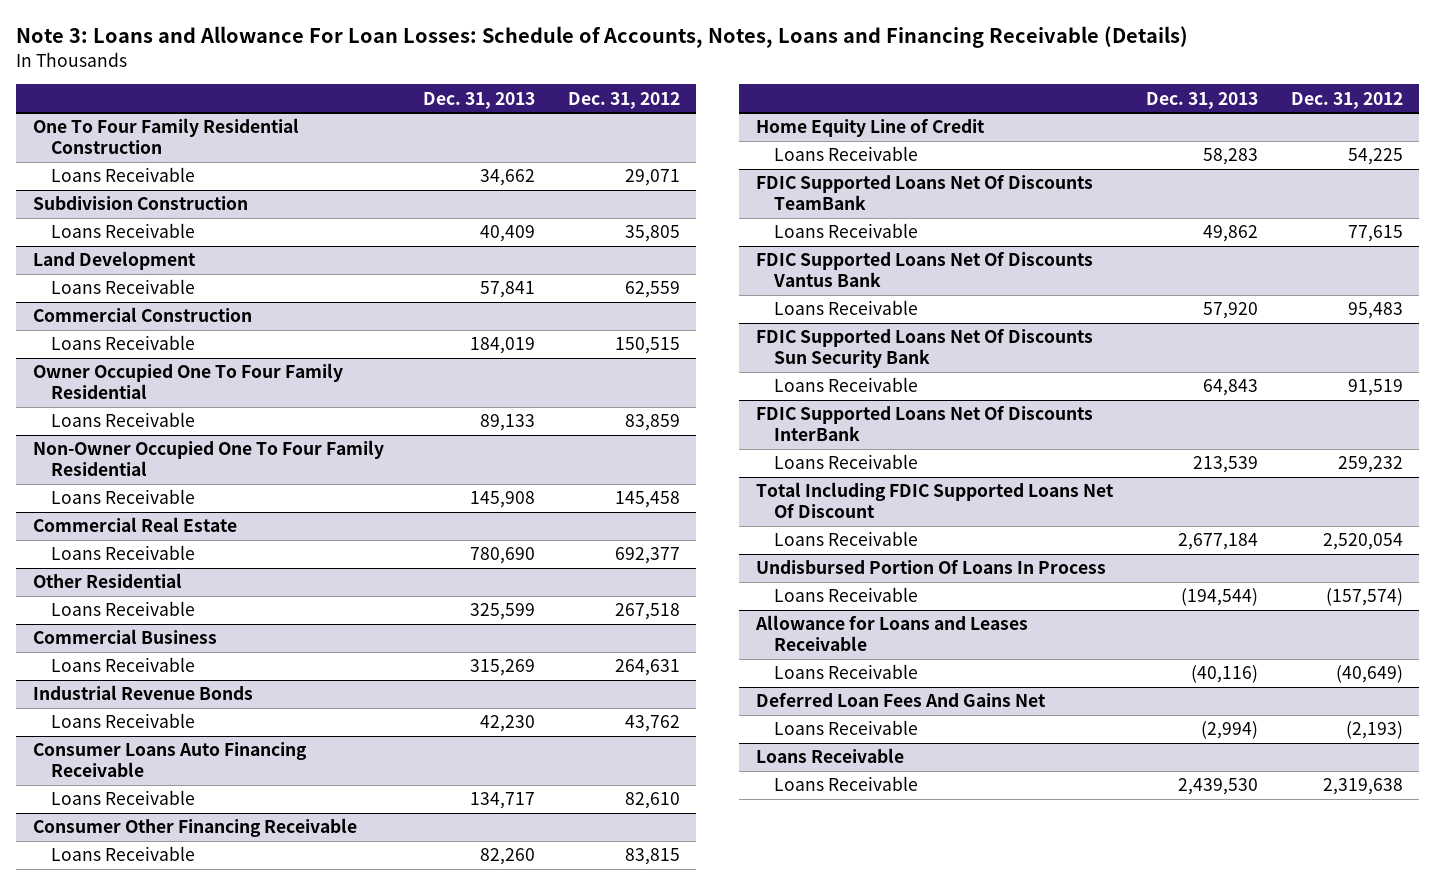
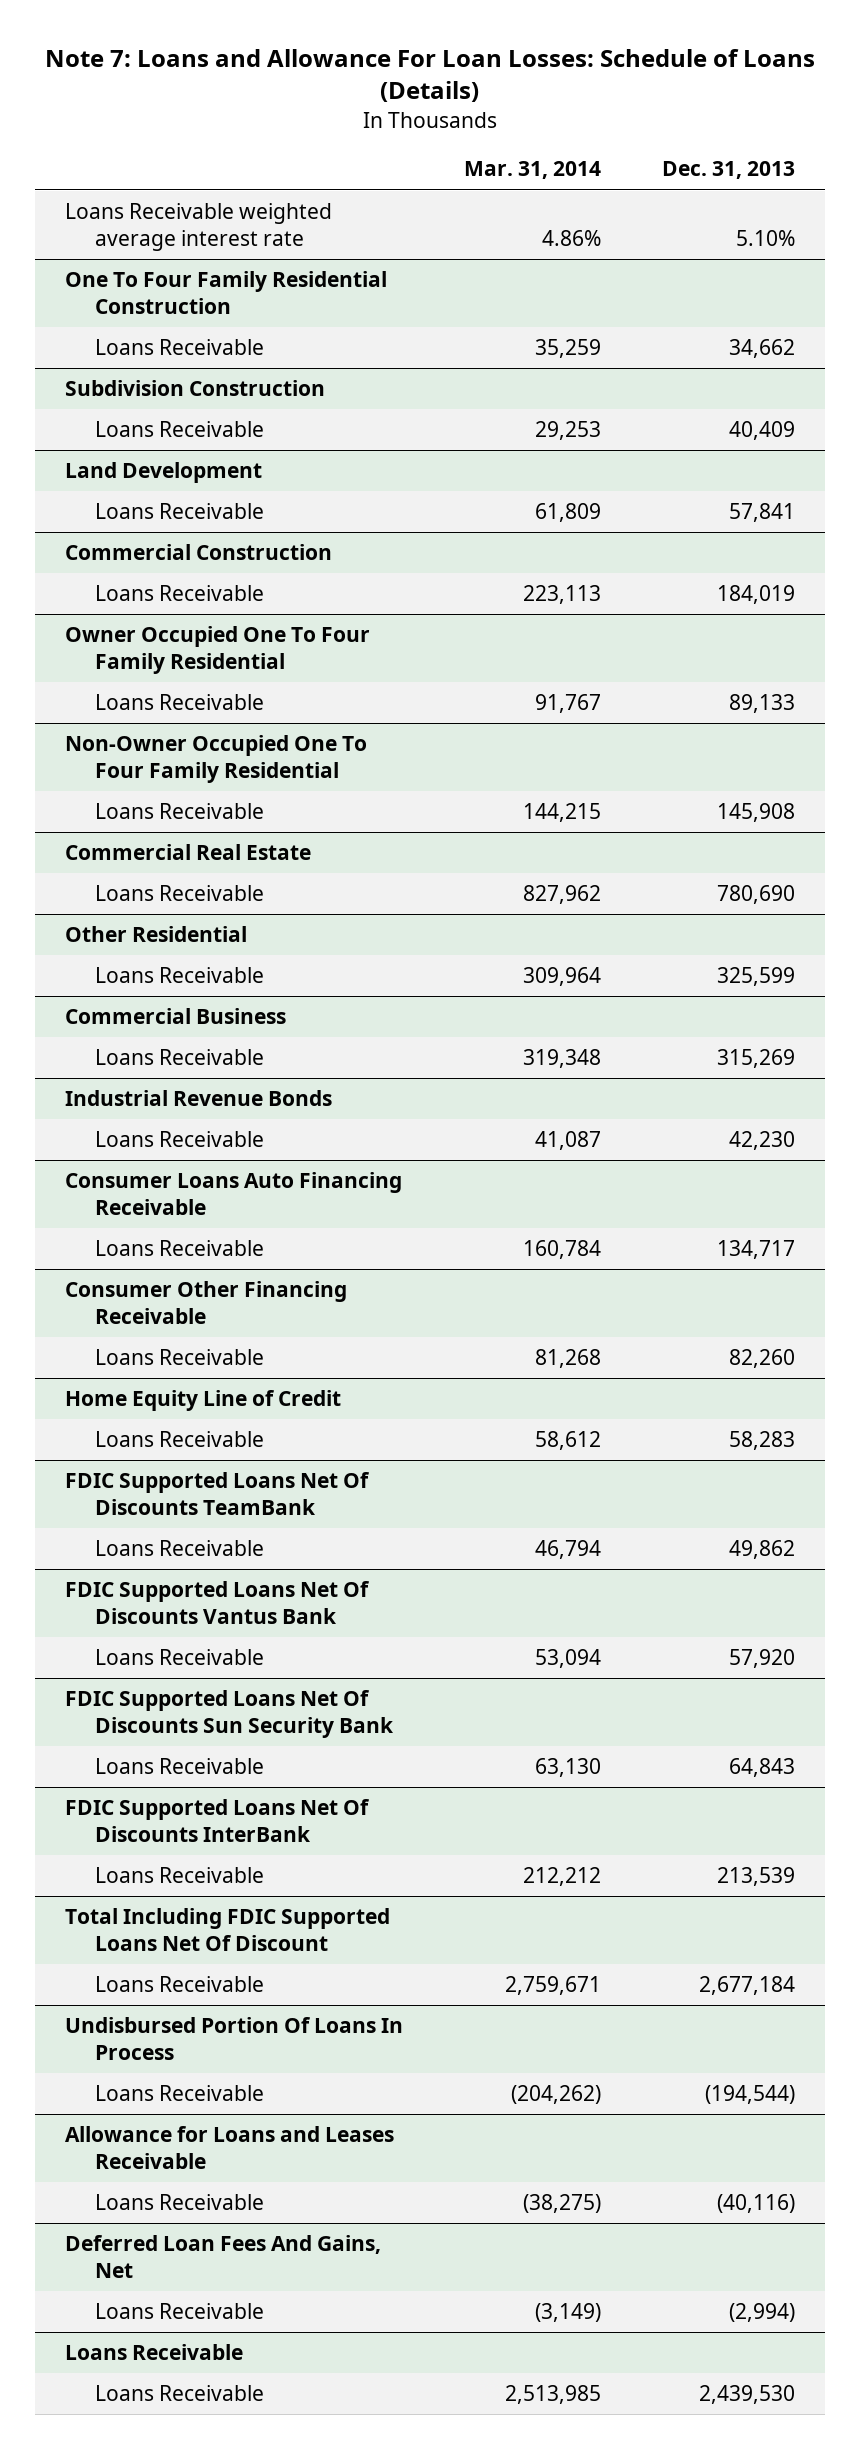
- Note 3: Loans and Allowance For Loan Losses: Schedule of Accounts, Notes, Loans and Financing Receivable (Details)
+ Note 7: Loans and Allowance For Loan Losses: Schedule of Loans (Details)
- | Dec. 31, 2013 | Dec. 31, 2012
+ | Mar. 31, 2014 | Dec. 31, 2013
+ Loans Receivable weighted average interest rate | 4.86% | 5.10%
- Deferred Loan Fees And Gains Net
+ Deferred Loan Fees And Gains, Net

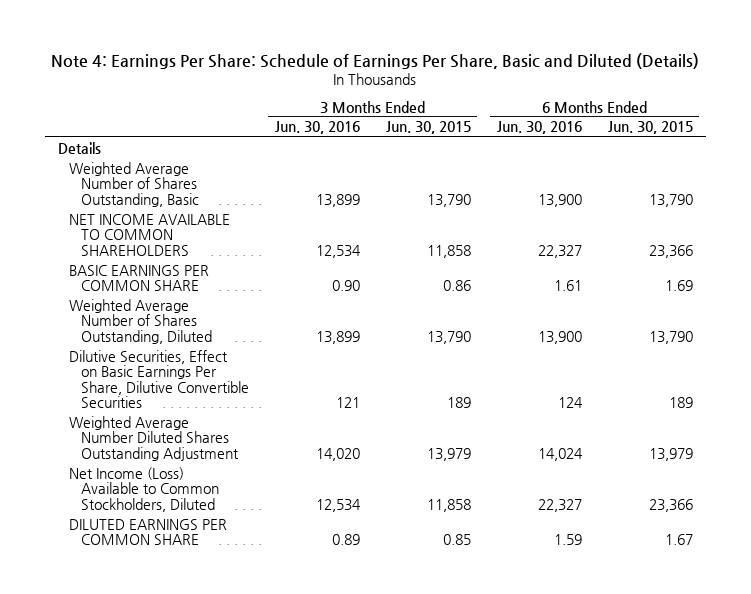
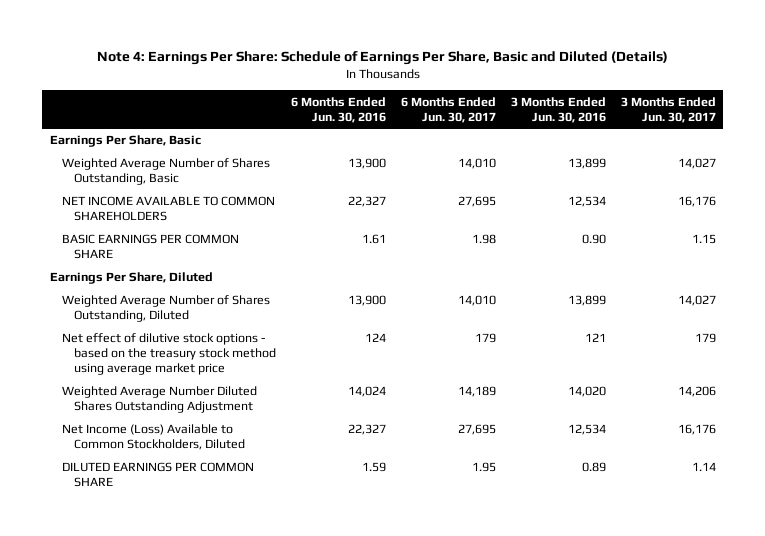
- | 3 Months Ended Jun. 30, 2016 | 3 Months Ended Jun. 30, 2015 | 6 Months Ended Jun. 30, 2016 | 6 Months Ended Jun. 30, 2015
+ | 6 Months Ended Jun. 30, 2016 | 6 Months Ended Jun. 30, 2017 | 3 Months Ended Jun. 30, 2016 | 3 Months Ended Jun. 30, 2017
- Details
+ Earnings Per Share, Basic
+ Earnings Per Share, Diluted
- Dilutive Securities, Effect on Basic Earnings Per Share, Dilutive Convertible Securities | 121 | 189 | 124 | 189
+ Net effect of dilutive stock options - based on the treasury stock method using average market price | 124 | 179 | 121 | 179

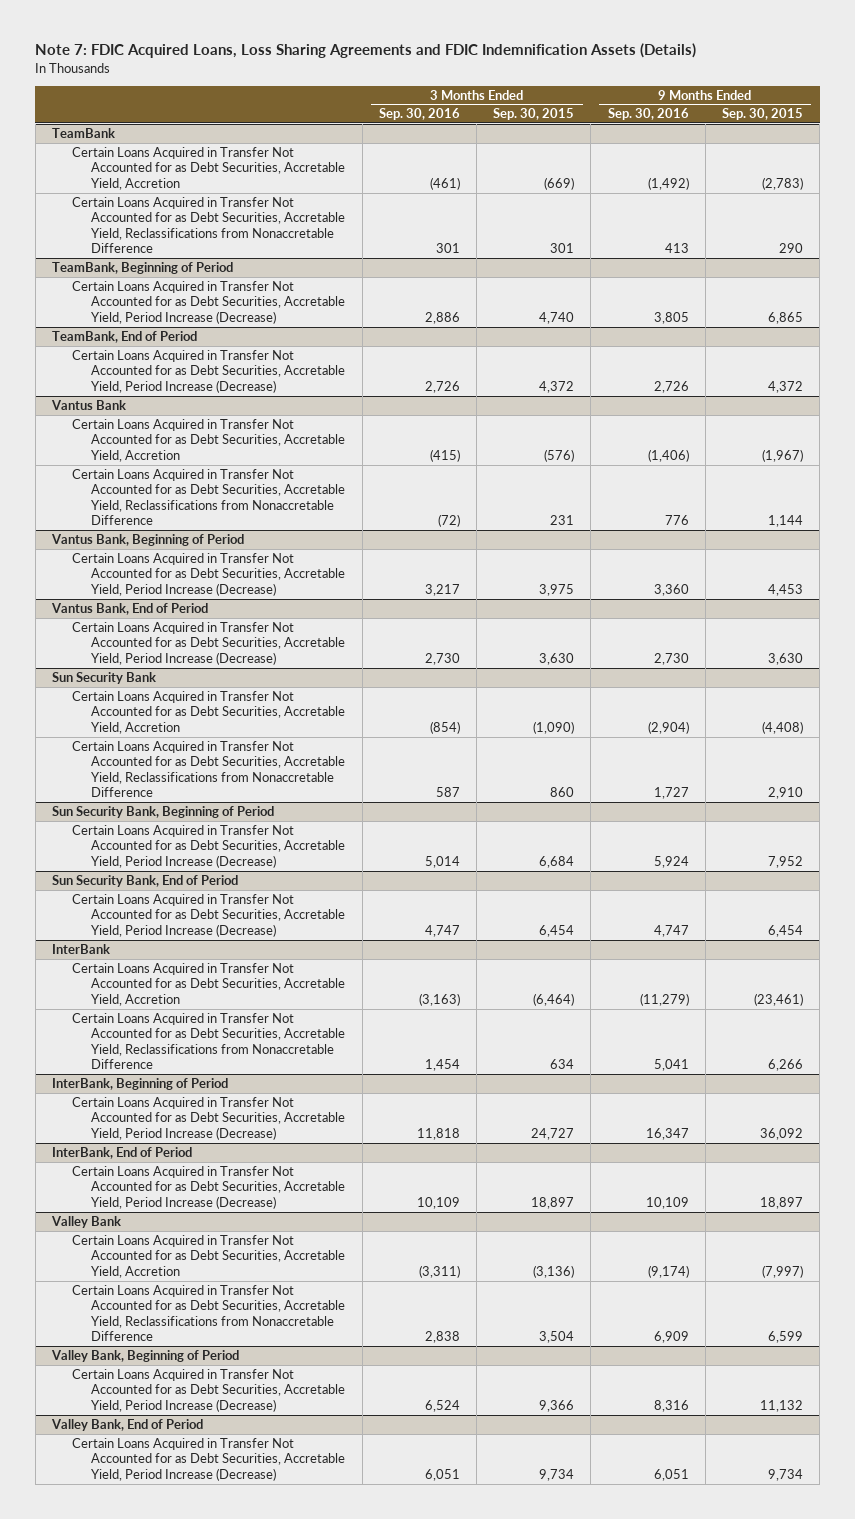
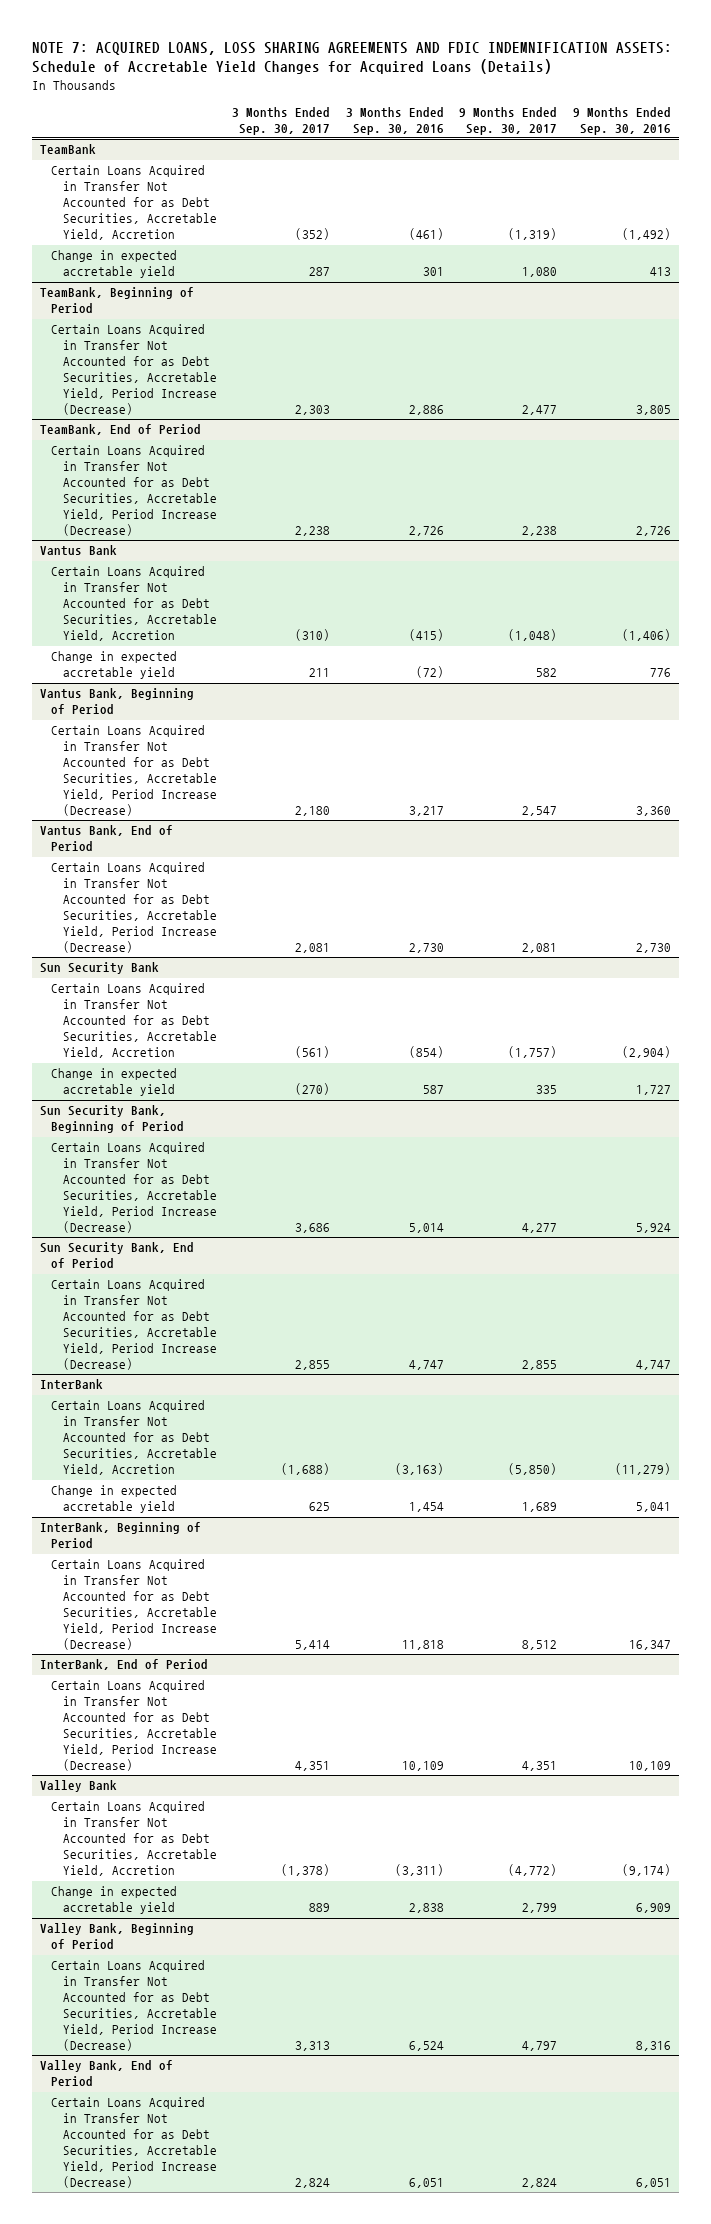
- Note 7: FDIC Acquired Loans, Loss Sharing Agreements and FDIC Indemnification Assets (Details)
+ NOTE 7: ACQUIRED LOANS, LOSS SHARING AGREEMENTS AND FDIC INDEMNIFICATION ASSETS: Schedule of Accretable Yield Changes for Acquired Loans (Details)
- | 3 Months Ended Sep. 30, 2016 | 3 Months Ended Sep. 30, 2015 | 9 Months Ended Sep. 30, 2016 | 9 Months Ended Sep. 30, 2015
+ | 3 Months Ended Sep. 30, 2017 | 3 Months Ended Sep. 30, 2016 | 9 Months Ended Sep. 30, 2017 | 9 Months Ended Sep. 30, 2016
@ TeamBank
- Certain Loans Acquired in Transfer Not Accounted for as Debt Securities, Accretable Yield, Reclassifications from Nonaccretable Difference | 301 | 301 | 413 | 290
+ Change in expected accretable yield | 287 | 301 | 1,080 | 413
@ Vantus Bank
- Certain Loans Acquired in Transfer Not Accounted for as Debt Securities, Accretable Yield, Reclassifications from Nonaccretable Difference | (72) | 231 | 776 | 1,144
+ Change in expected accretable yield | 211 | (72) | 582 | 776
@ Sun Security Bank
- Certain Loans Acquired in Transfer Not Accounted for as Debt Securities, Accretable Yield, Reclassifications from Nonaccretable Difference | 587 | 860 | 1,727 | 2,910
+ Change in expected accretable yield | (270) | 587 | 335 | 1,727
@ InterBank
- Certain Loans Acquired in Transfer Not Accounted for as Debt Securities, Accretable Yield, Reclassifications from Nonaccretable Difference | 1,454 | 634 | 5,041 | 6,266
+ Change in expected accretable yield | 625 | 1,454 | 1,689 | 5,041
@ Valley Bank
- Certain Loans Acquired in Transfer Not Accounted for as Debt Securities, Accretable Yield, Reclassifications from Nonaccretable Difference | 2,838 | 3,504 | 6,909 | 6,599
+ Change in expected accretable yield | 889 | 2,838 | 2,799 | 6,909

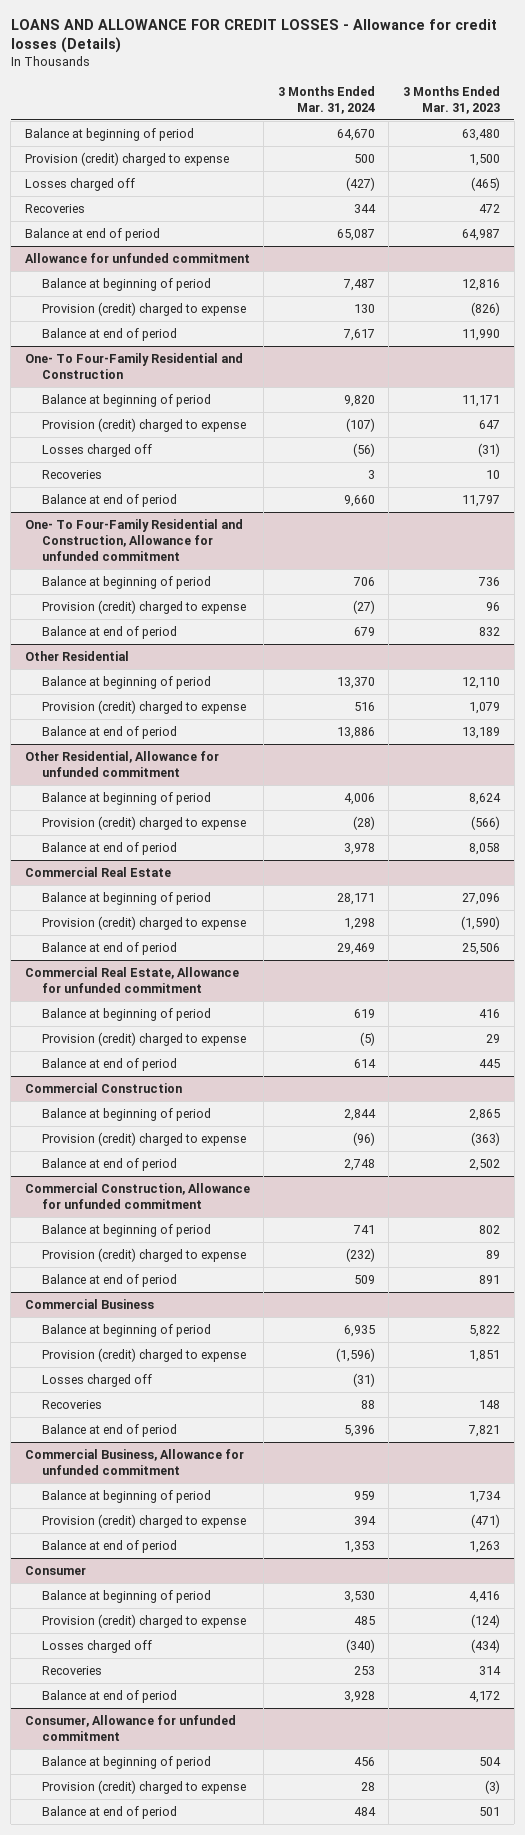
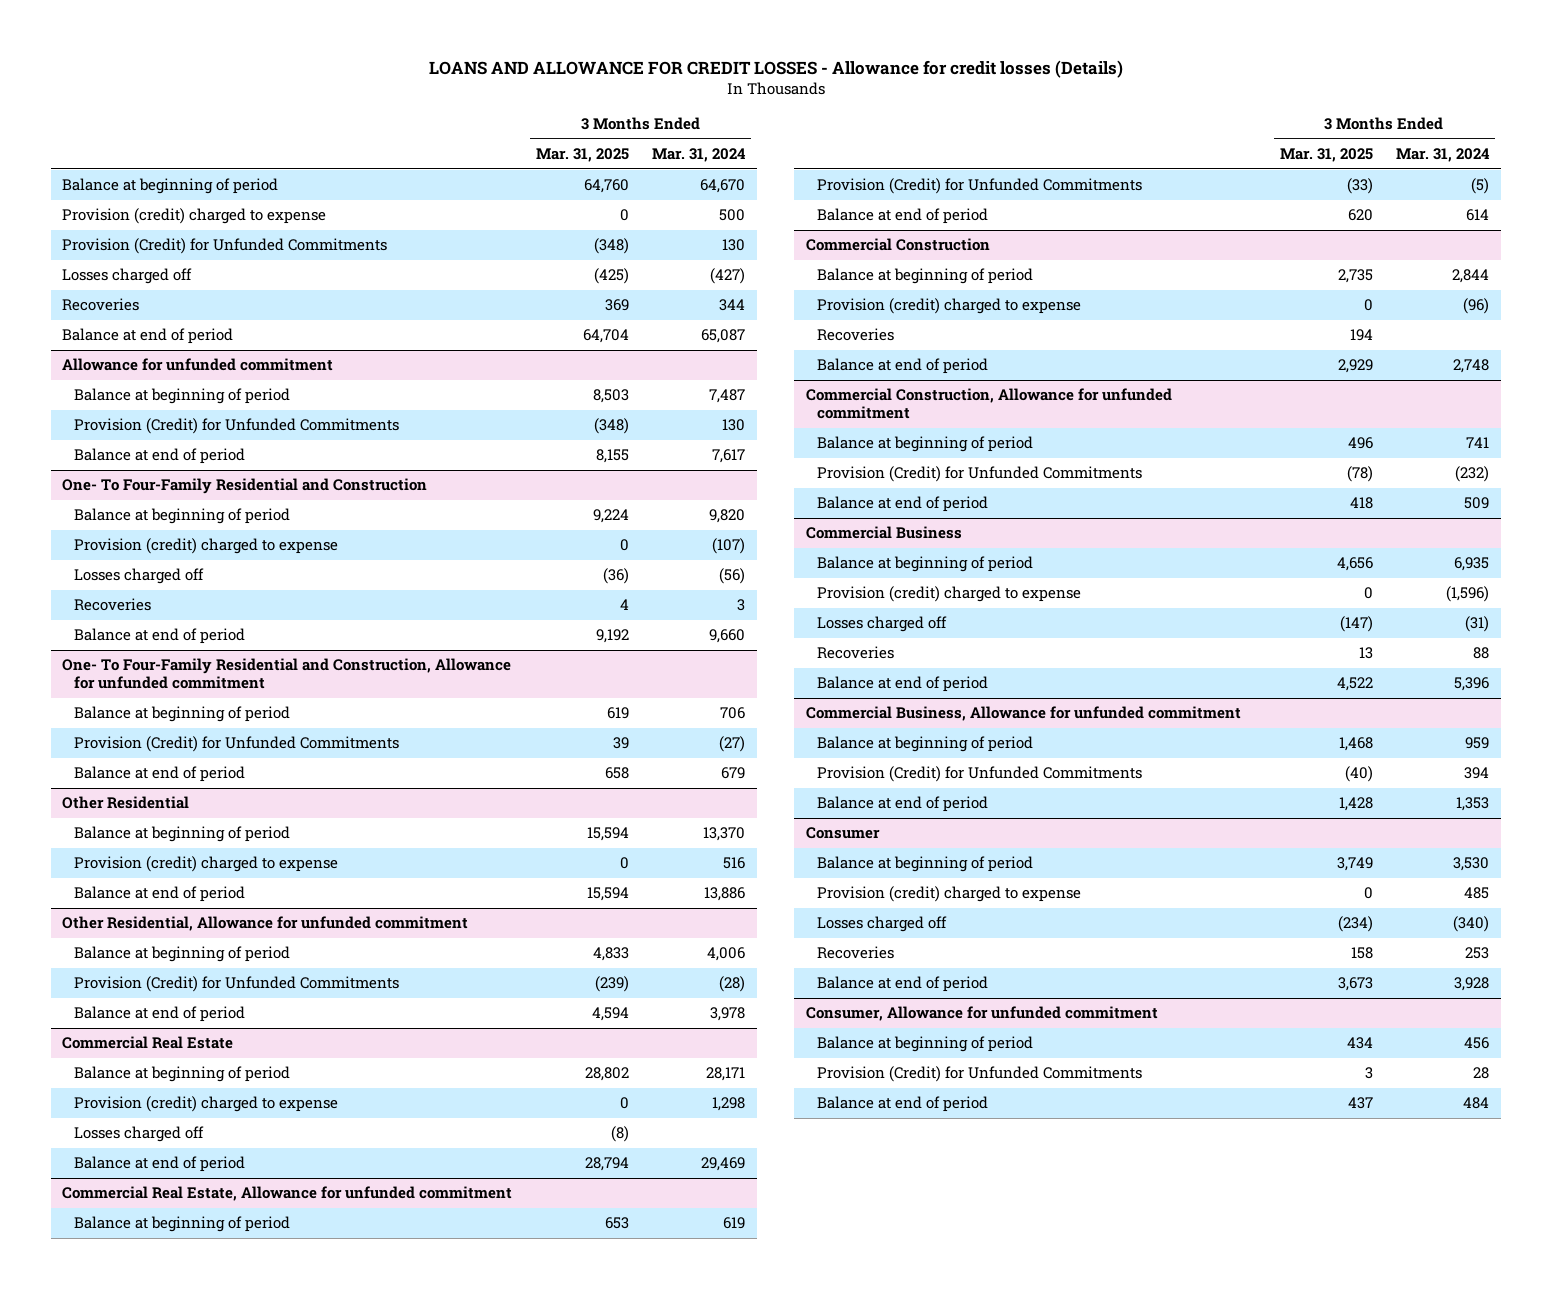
- | 3 Months Ended Mar. 31, 2024 | 3 Months Ended Mar. 31, 2023
+ | 3 Months Ended Mar. 31, 2025 | 3 Months Ended Mar. 31, 2024
+ Provision (Credit) for Unfunded Commitments | (348) | 130
@ Allowance for unfunded commitment
- Provision (credit) charged to expense | 130 | (826)
+ Provision (Credit) for Unfunded Commitments | (348) | 130
@ One- To Four-Family Residential and Construction, Allowance for unfunded commitment
- Provision (credit) charged to expense | (27) | 96
+ Provision (Credit) for Unfunded Commitments | 39 | (27)
@ Other Residential, Allowance for unfunded commitment
- Provision (credit) charged to expense | (28) | (566)
+ Provision (Credit) for Unfunded Commitments | (239) | (28)
@ Commercial Real Estate
+ Losses charged off | (8) |
@ Commercial Real Estate, Allowance for unfunded commitment
- Provision (credit) charged to expense | (5) | 29
+ Provision (Credit) for Unfunded Commitments | (33) | (5)
@ Commercial Construction
+ Recoveries | 194 |
@ Commercial Construction, Allowance for unfunded commitment
- Provision (credit) charged to expense | (232) | 89
+ Provision (Credit) for Unfunded Commitments | (78) | (232)
@ Commercial Business, Allowance for unfunded commitment
- Provision (credit) charged to expense | 394 | (471)
+ Provision (Credit) for Unfunded Commitments | (40) | 394
@ Consumer, Allowance for unfunded commitment
- Provision (credit) charged to expense | 28 | (3)
+ Provision (Credit) for Unfunded Commitments | 3 | 28

